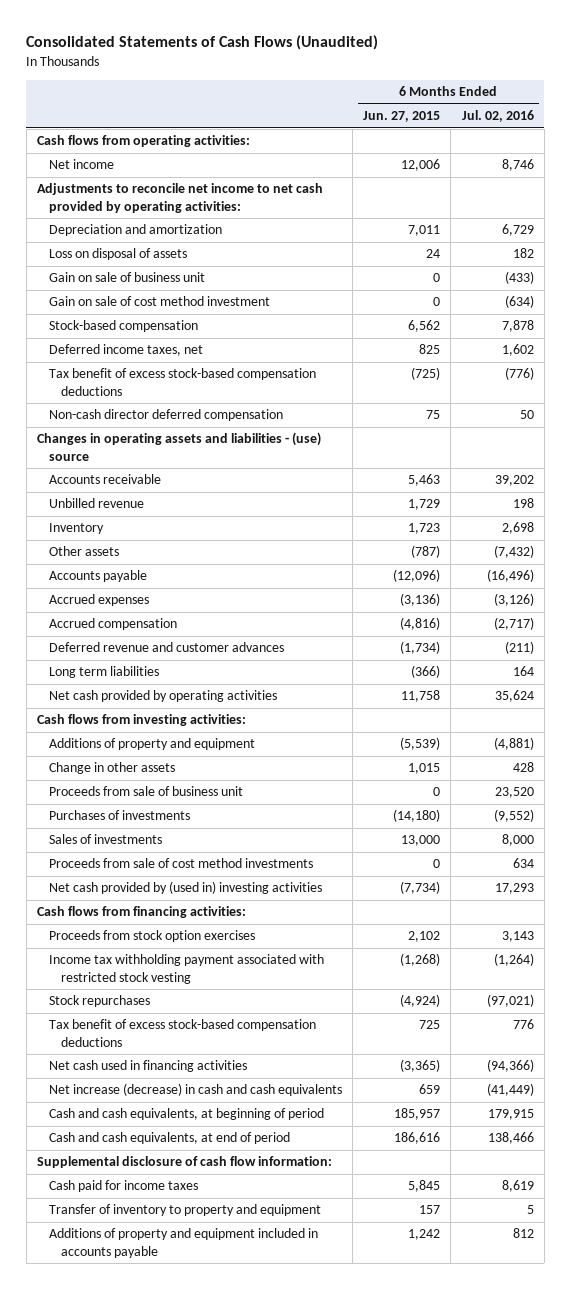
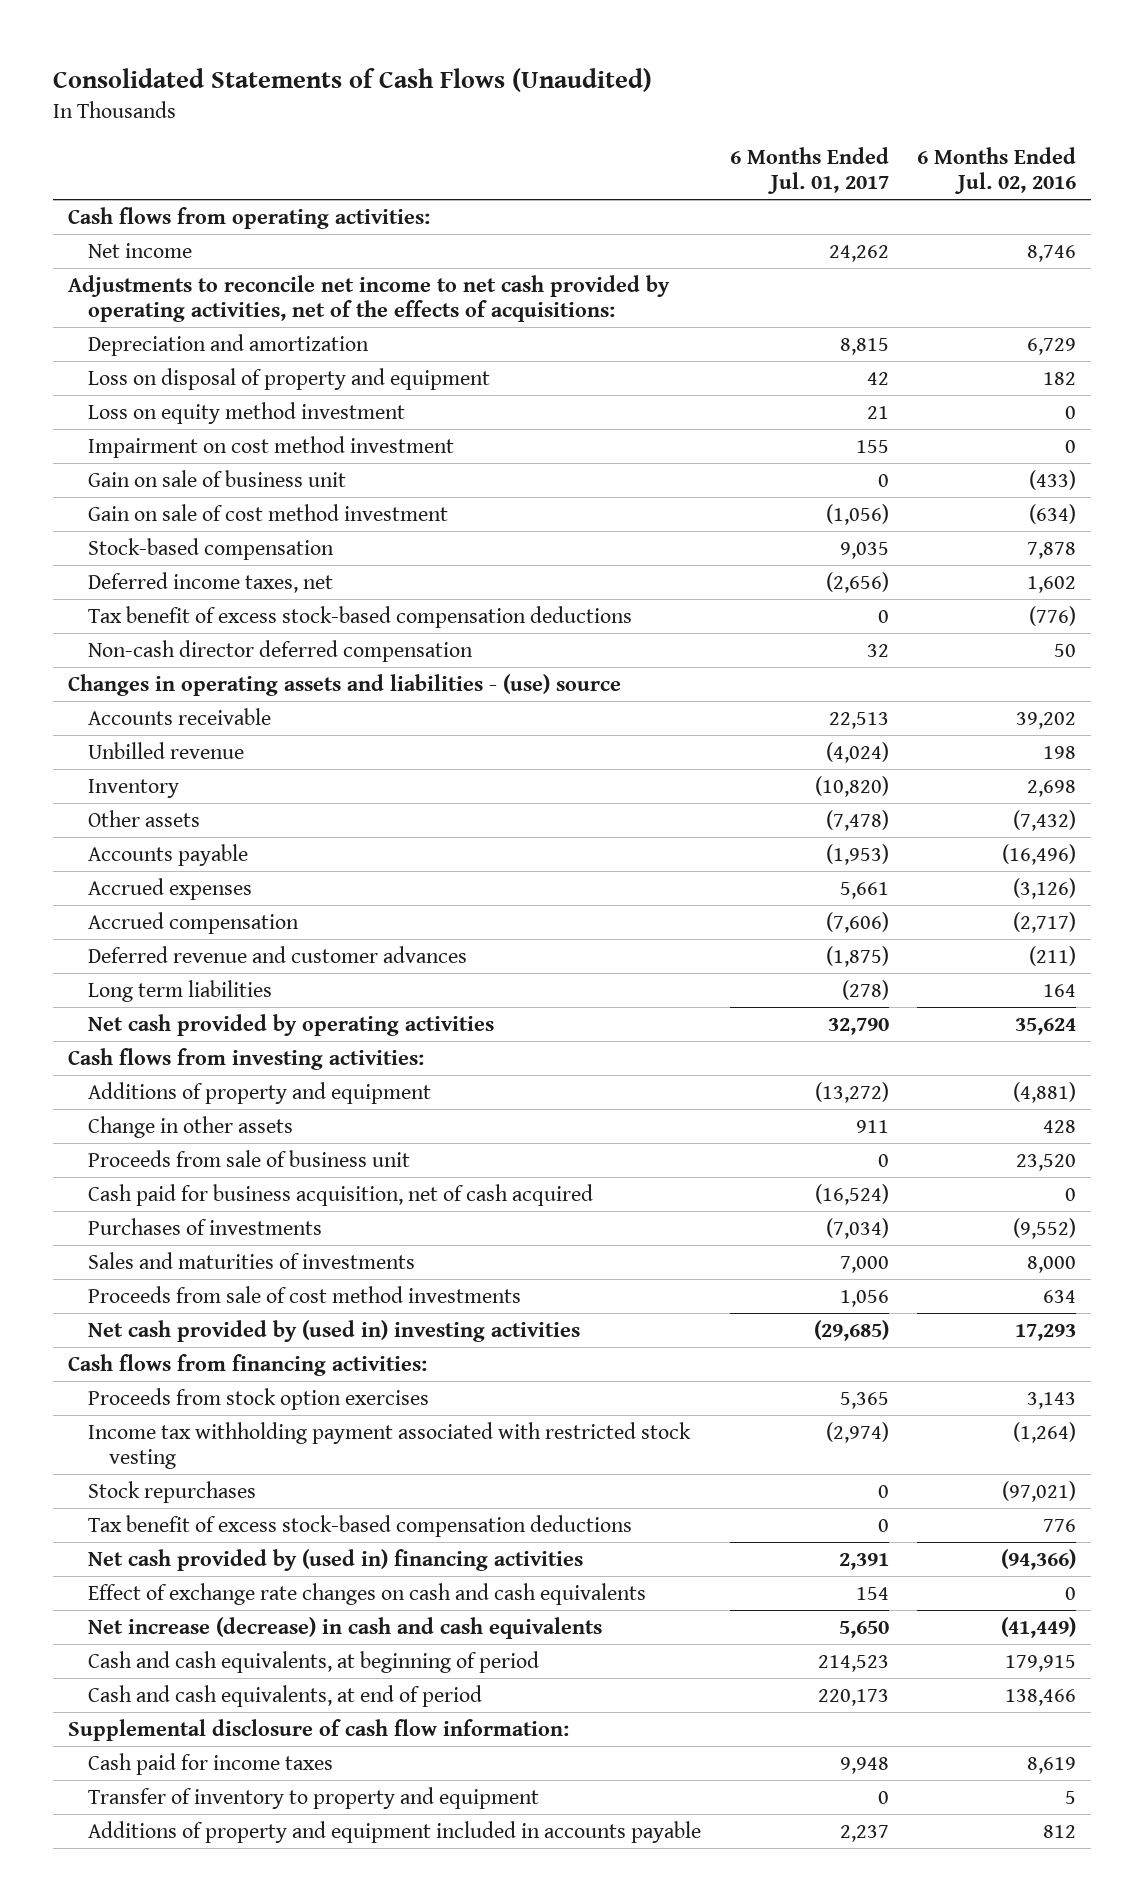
- | 6 Months Ended Jun. 27, 2015 | 6 Months Ended Jul. 02, 2016
+ | 6 Months Ended Jul. 01, 2017 | 6 Months Ended Jul. 02, 2016
- Adjustments to reconcile net income to net cash provided by operating activities:
+ Adjustments to reconcile net income to net cash provided by operating activities, net of the effects of acquisitions:
- Loss on disposal of assets | 24 | 182
+ Loss on disposal of property and equipment | 42 | 182
+ Loss on equity method investment | 21 | 0
+ Impairment on cost method investment | 155 | 0
+ Cash paid for business acquisition, net of cash acquired | (16,524) | 0
- Sales of investments | 13,000 | 8,000
+ Sales and maturities of investments | 7,000 | 8,000
- Net cash used in financing activities | (3,365) | (94,366)
+ Net cash provided by (used in) financing activities | 2,391 | (94,366)
+ Effect of exchange rate changes on cash and cash equivalents | 154 | 0

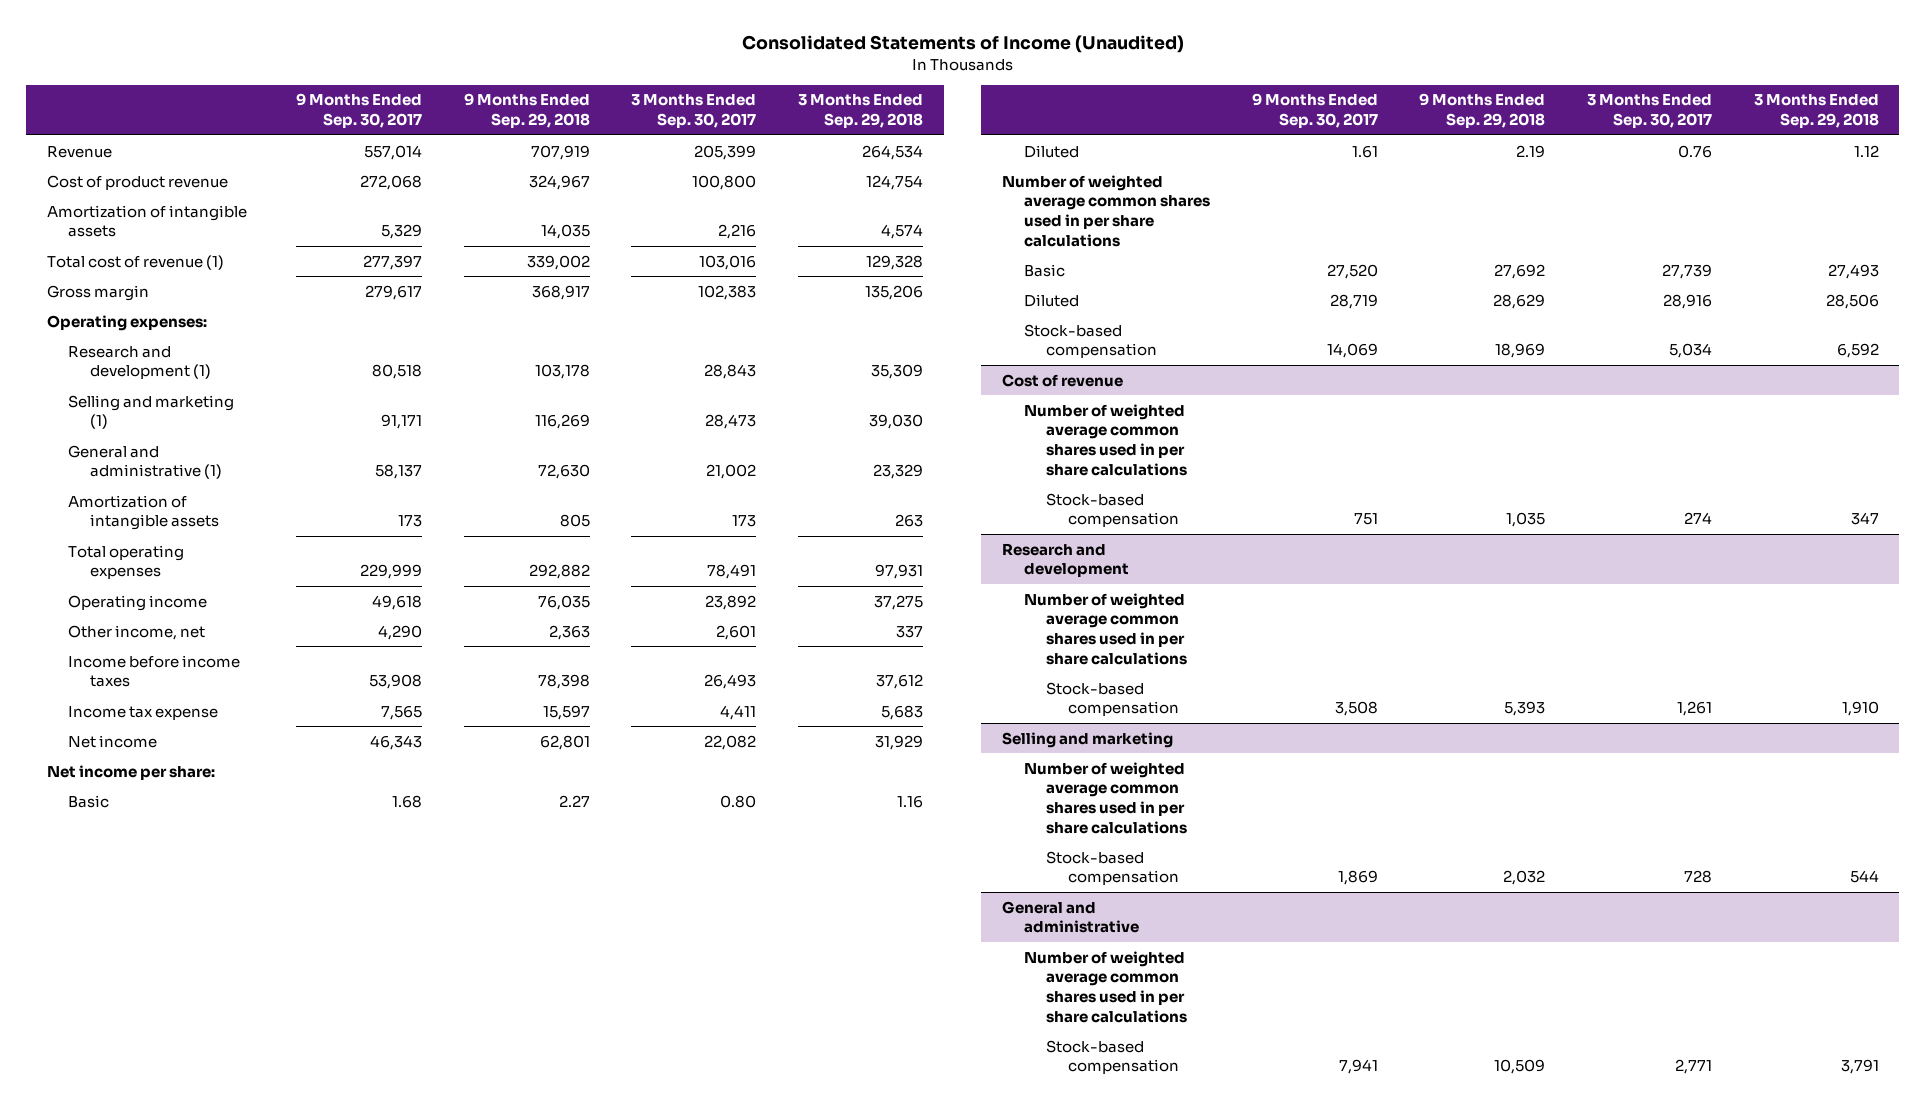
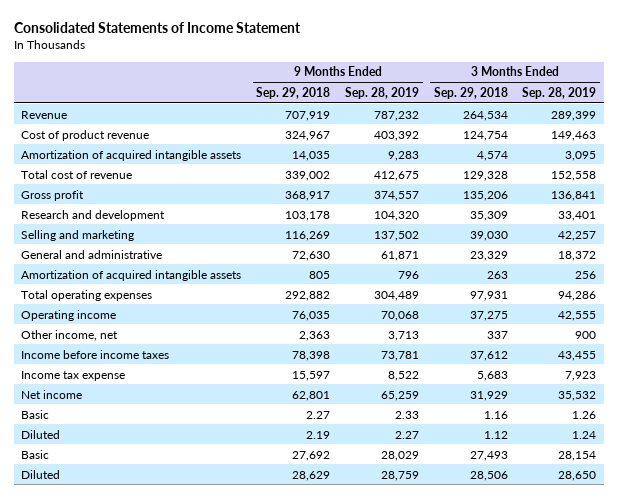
- Consolidated Statements of Income (Unaudited)
+ Consolidated Statements of Income Statement
- | 9 Months Ended Sep. 30, 2017 | 9 Months Ended Sep. 29, 2018 | 3 Months Ended Sep. 30, 2017 | 3 Months Ended Sep. 29, 2018
+ | 9 Months Ended Sep. 29, 2018 | 9 Months Ended Sep. 28, 2019 | 3 Months Ended Sep. 29, 2018 | 3 Months Ended Sep. 28, 2019
- Amortization of intangible assets | 5,329 | 14,035 | 2,216 | 4,574
- Total cost of revenue (1) | 277,397 | 339,002 | 103,016 | 129,328
- Gross margin | 279,617 | 368,917 | 102,383 | 135,206
- Operating expenses:
- Research and development (1) | 80,518 | 103,178 | 28,843 | 35,309
- Selling and marketing (1) | 91,171 | 116,269 | 28,473 | 39,030
- General and administrative (1) | 58,137 | 72,630 | 21,002 | 23,329
- Amortization of intangible assets | 173 | 805 | 173 | 263
+ Amortization of acquired intangible assets | 14,035 | 9,283 | 4,574 | 3,095
+ Total cost of revenue | 339,002 | 412,675 | 129,328 | 152,558
+ Gross profit | 368,917 | 374,557 | 135,206 | 136,841
+ Research and development | 103,178 | 104,320 | 35,309 | 33,401
+ Selling and marketing | 116,269 | 137,502 | 39,030 | 42,257
+ General and administrative | 72,630 | 61,871 | 23,329 | 18,372
+ Amortization of acquired intangible assets | 805 | 796 | 263 | 256
- Net income per share:
- Number of weighted average common shares used in per share calculations
- Stock-based compensation | 14,069 | 18,969 | 5,034 | 6,592
- Cost of revenue
- Number of weighted average common shares used in per share calculations
- Stock-based compensation | 751 | 1,035 | 274 | 347
- Research and development
- Number of weighted average common shares used in per share calculations
- Stock-based compensation | 3,508 | 5,393 | 1,261 | 1,910
- Selling and marketing
- Number of weighted average common shares used in per share calculations
- Stock-based compensation | 1,869 | 2,032 | 728 | 544
- General and administrative
- Number of weighted average common shares used in per share calculations
- Stock-based compensation | 7,941 | 10,509 | 2,771 | 3,791

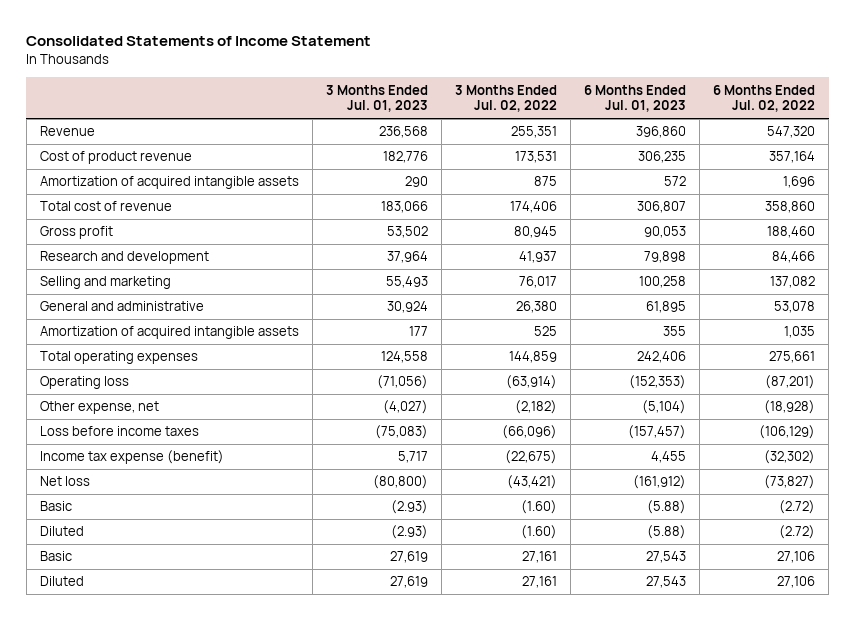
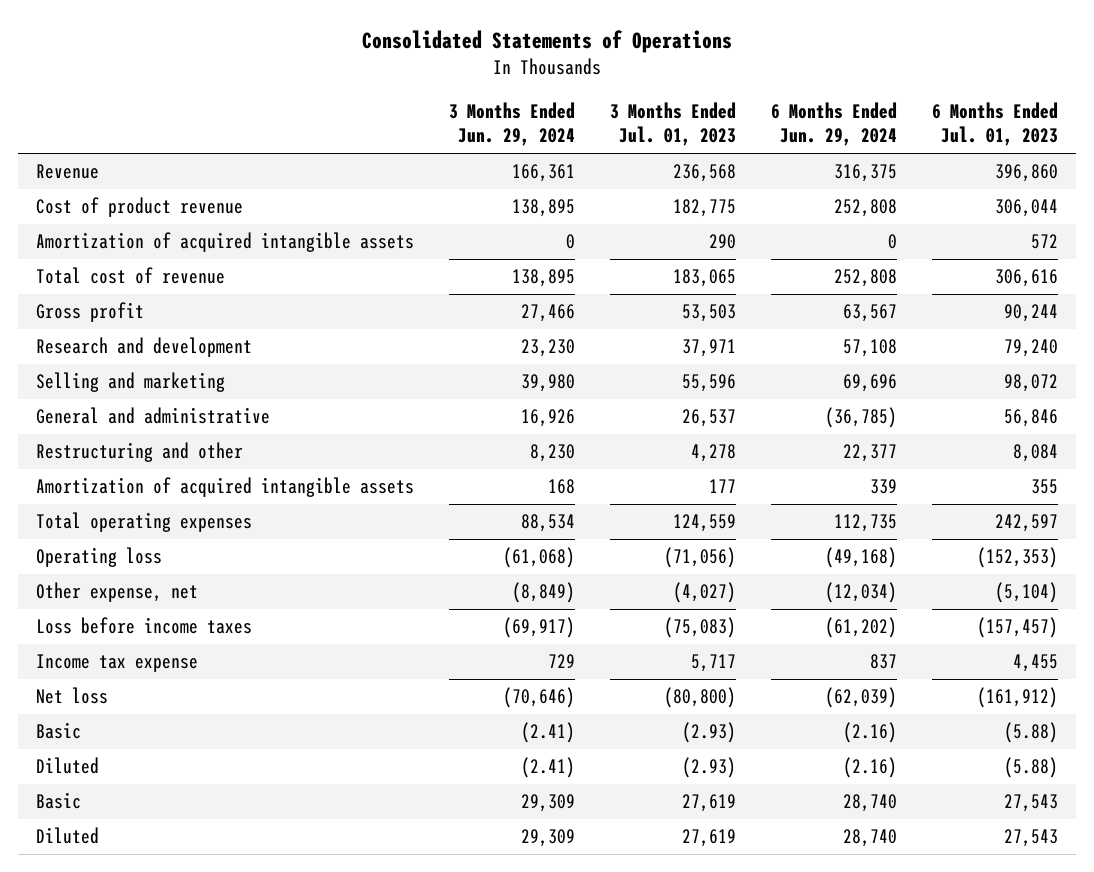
- Consolidated Statements of Income Statement
+ Consolidated Statements of Operations
- | 3 Months Ended Jul. 01, 2023 | 3 Months Ended Jul. 02, 2022 | 6 Months Ended Jul. 01, 2023 | 6 Months Ended Jul. 02, 2022
+ | 3 Months Ended Jun. 29, 2024 | 3 Months Ended Jul. 01, 2023 | 6 Months Ended Jun. 29, 2024 | 6 Months Ended Jul. 01, 2023
- Cost of product revenue | 182,776 | 173,531 | 306,235 | 357,164
+ Cost of product revenue | 138,895 | 182,775 | 252,808 | 306,044
- Total cost of revenue | 183,066 | 174,406 | 306,807 | 358,860
- Gross profit | 53,502 | 80,945 | 90,053 | 188,460
- Research and development | 37,964 | 41,937 | 79,898 | 84,466
- Selling and marketing | 55,493 | 76,017 | 100,258 | 137,082
- General and administrative | 30,924 | 26,380 | 61,895 | 53,078
+ Total cost of revenue | 138,895 | 183,065 | 252,808 | 306,616
+ Gross profit | 27,466 | 53,503 | 63,567 | 90,244
+ Research and development | 23,230 | 37,971 | 57,108 | 79,240
+ Selling and marketing | 39,980 | 55,596 | 69,696 | 98,072
+ General and administrative | 16,926 | 26,537 | (36,785) | 56,846
+ Restructuring and other | 8,230 | 4,278 | 22,377 | 8,084
- Total operating expenses | 124,558 | 144,859 | 242,406 | 275,661
+ Total operating expenses | 88,534 | 124,559 | 112,735 | 242,597
- Income tax expense (benefit) | 5,717 | (22,675) | 4,455 | (32,302)
+ Income tax expense | 729 | 5,717 | 837 | 4,455

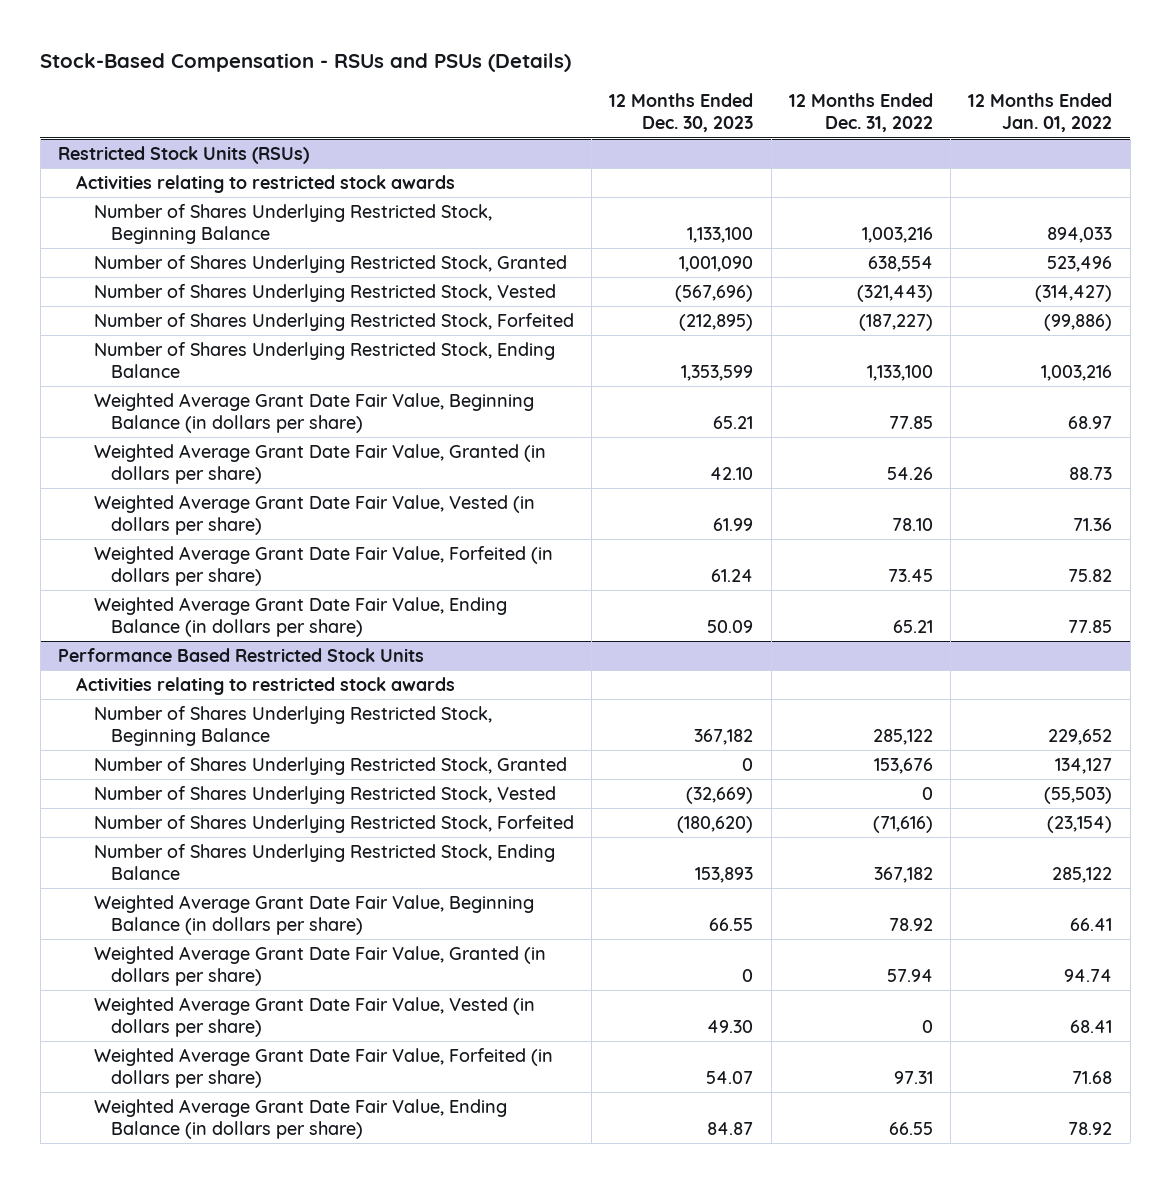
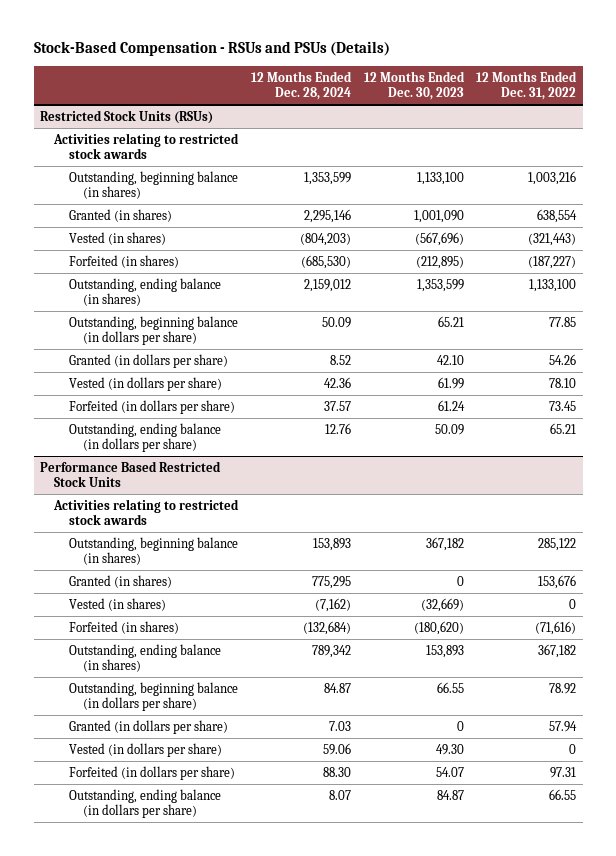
- | 12 Months Ended Dec. 30, 2023 | 12 Months Ended Dec. 31, 2022 | 12 Months Ended Jan. 01, 2022
+ | 12 Months Ended Dec. 28, 2024 | 12 Months Ended Dec. 30, 2023 | 12 Months Ended Dec. 31, 2022
@ Restricted Stock Units (RSUs)
- Number of Shares Underlying Restricted Stock, Beginning Balance | 1,133,100 | 1,003,216 | 894,033
- Number of Shares Underlying Restricted Stock, Granted | 1,001,090 | 638,554 | 523,496
- Number of Shares Underlying Restricted Stock, Vested | (567,696) | (321,443) | (314,427)
- Number of Shares Underlying Restricted Stock, Forfeited | (212,895) | (187,227) | (99,886)
- Number of Shares Underlying Restricted Stock, Ending Balance | 1,353,599 | 1,133,100 | 1,003,216
- Weighted Average Grant Date Fair Value, Beginning Balance (in dollars per share) | 65.21 | 77.85 | 68.97
- Weighted Average Grant Date Fair Value, Granted (in dollars per share) | 42.10 | 54.26 | 88.73
- Weighted Average Grant Date Fair Value, Vested (in dollars per share) | 61.99 | 78.10 | 71.36
- Weighted Average Grant Date Fair Value, Forfeited (in dollars per share) | 61.24 | 73.45 | 75.82
- Weighted Average Grant Date Fair Value, Ending Balance (in dollars per share) | 50.09 | 65.21 | 77.85
+ Outstanding, beginning balance (in shares) | 1,353,599 | 1,133,100 | 1,003,216
+ Granted (in shares) | 2,295,146 | 1,001,090 | 638,554
+ Vested (in shares) | (804,203) | (567,696) | (321,443)
+ Forfeited (in shares) | (685,530) | (212,895) | (187,227)
+ Outstanding, ending balance (in shares) | 2,159,012 | 1,353,599 | 1,133,100
+ Outstanding, beginning balance (in dollars per share) | 50.09 | 65.21 | 77.85
+ Granted (in dollars per share) | 8.52 | 42.10 | 54.26
+ Vested (in dollars per share) | 42.36 | 61.99 | 78.10
+ Forfeited (in dollars per share) | 37.57 | 61.24 | 73.45
+ Outstanding, ending balance (in dollars per share) | 12.76 | 50.09 | 65.21
@ Performance Based Restricted Stock Units
- Number of Shares Underlying Restricted Stock, Beginning Balance | 367,182 | 285,122 | 229,652
- Number of Shares Underlying Restricted Stock, Granted | 0 | 153,676 | 134,127
- Number of Shares Underlying Restricted Stock, Vested | (32,669) | 0 | (55,503)
- Number of Shares Underlying Restricted Stock, Forfeited | (180,620) | (71,616) | (23,154)
- Number of Shares Underlying Restricted Stock, Ending Balance | 153,893 | 367,182 | 285,122
- Weighted Average Grant Date Fair Value, Beginning Balance (in dollars per share) | 66.55 | 78.92 | 66.41
- Weighted Average Grant Date Fair Value, Granted (in dollars per share) | 0 | 57.94 | 94.74
- Weighted Average Grant Date Fair Value, Vested (in dollars per share) | 49.30 | 0 | 68.41
- Weighted Average Grant Date Fair Value, Forfeited (in dollars per share) | 54.07 | 97.31 | 71.68
- Weighted Average Grant Date Fair Value, Ending Balance (in dollars per share) | 84.87 | 66.55 | 78.92
+ Outstanding, beginning balance (in shares) | 153,893 | 367,182 | 285,122
+ Granted (in shares) | 775,295 | 0 | 153,676
+ Vested (in shares) | (7,162) | (32,669) | 0
+ Forfeited (in shares) | (132,684) | (180,620) | (71,616)
+ Outstanding, ending balance (in shares) | 789,342 | 153,893 | 367,182
+ Outstanding, beginning balance (in dollars per share) | 84.87 | 66.55 | 78.92
+ Granted (in dollars per share) | 7.03 | 0 | 57.94
+ Vested (in dollars per share) | 59.06 | 49.30 | 0
+ Forfeited (in dollars per share) | 88.30 | 54.07 | 97.31
+ Outstanding, ending balance (in dollars per share) | 8.07 | 84.87 | 66.55

